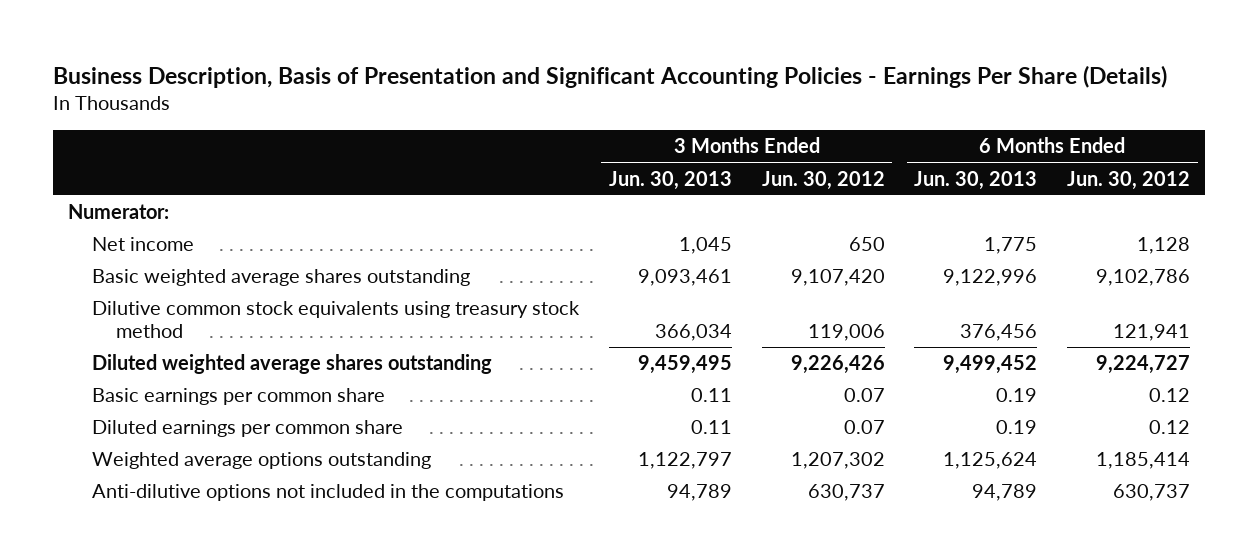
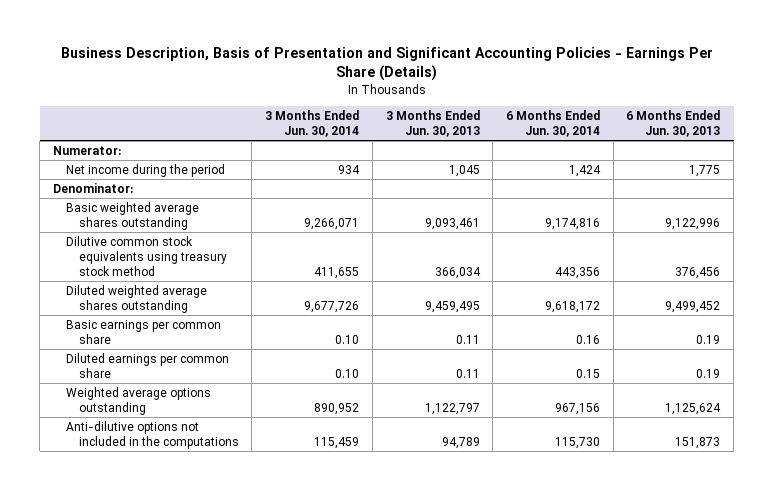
- | 3 Months Ended Jun. 30, 2013 | 3 Months Ended Jun. 30, 2012 | 6 Months Ended Jun. 30, 2013 | 6 Months Ended Jun. 30, 2012
+ | 3 Months Ended Jun. 30, 2014 | 3 Months Ended Jun. 30, 2013 | 6 Months Ended Jun. 30, 2014 | 6 Months Ended Jun. 30, 2013
- Net income | 1,045 | 650 | 1,775 | 1,128
+ Net income during the period | 934 | 1,045 | 1,424 | 1,775
+ Denominator:
- Anti-dilutive options not included in the computations | 94,789 | 630,737 | 94,789 | 630,737
+ Anti-dilutive options not included in the computations | 115,459 | 94,789 | 115,730 | 151,873

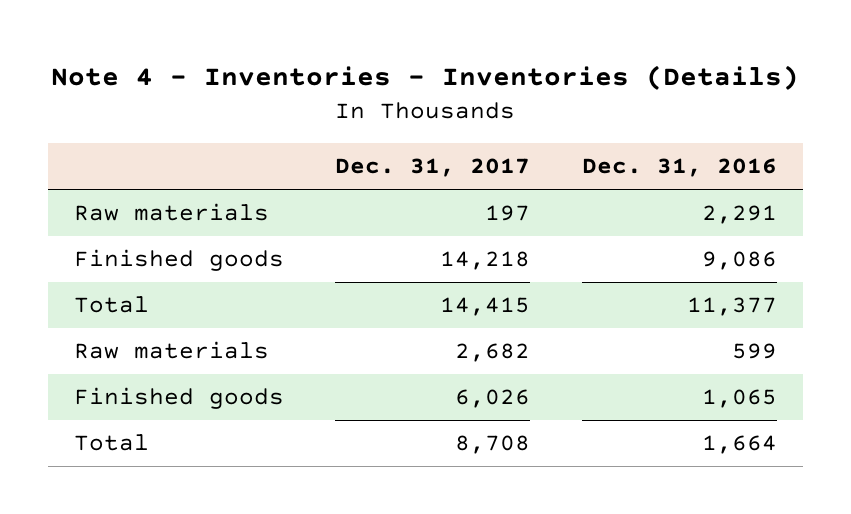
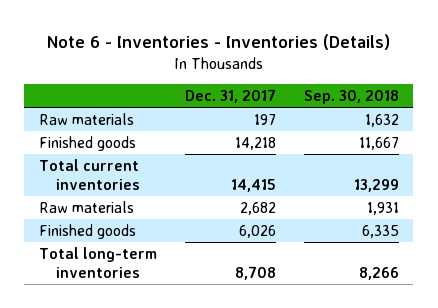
- Note 4 - Inventories - Inventories (Details)
+ Note 6 - Inventories - Inventories (Details)
- | Dec. 31, 2017 | Dec. 31, 2016
+ | Dec. 31, 2017 | Sep. 30, 2018
- Total | 14,415 | 11,377
+ Total current inventories | 14,415 | 13,299
- Total | 8,708 | 1,664
+ Total long-term inventories | 8,708 | 8,266

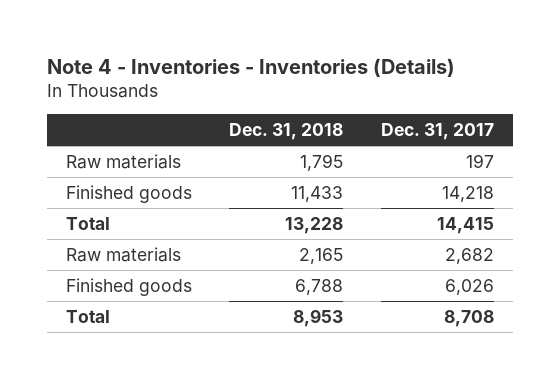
- Note 6 - Inventories - Inventories (Details)
+ Note 4 - Inventories - Inventories (Details)
- | Dec. 31, 2017 | Sep. 30, 2018
+ | Dec. 31, 2018 | Dec. 31, 2017
- Total current inventories | 14,415 | 13,299
+ Total | 13,228 | 14,415
- Total long-term inventories | 8,708 | 8,266
+ Total | 8,953 | 8,708

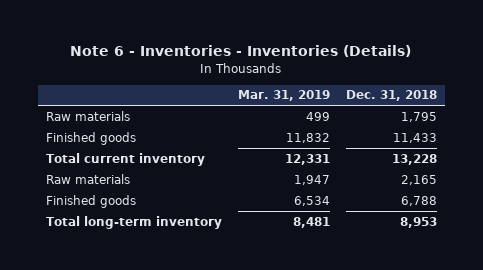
- Note 4 - Inventories - Inventories (Details)
+ Note 6 - Inventories - Inventories (Details)
- | Dec. 31, 2018 | Dec. 31, 2017
+ | Mar. 31, 2019 | Dec. 31, 2018
- Total | 13,228 | 14,415
+ Total current inventory | 12,331 | 13,228
- Total | 8,953 | 8,708
+ Total long-term inventory | 8,481 | 8,953

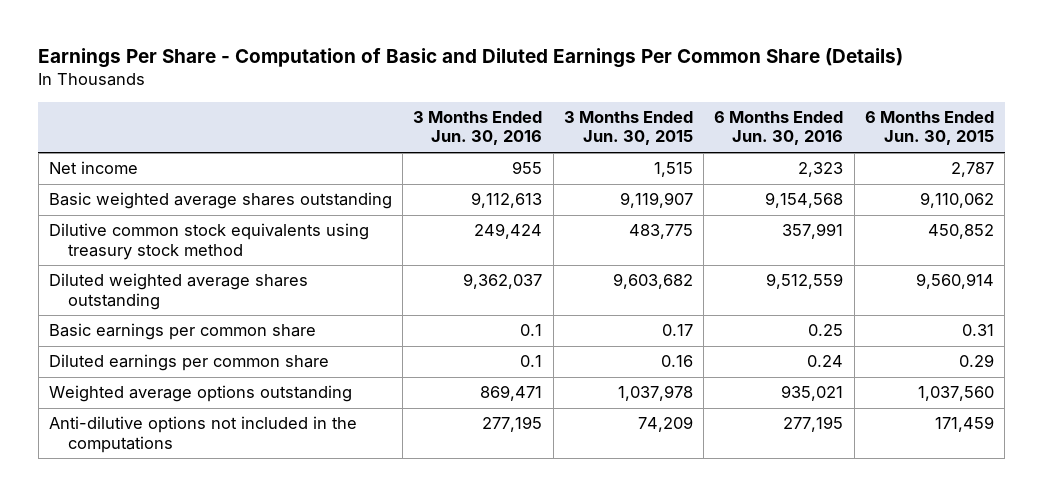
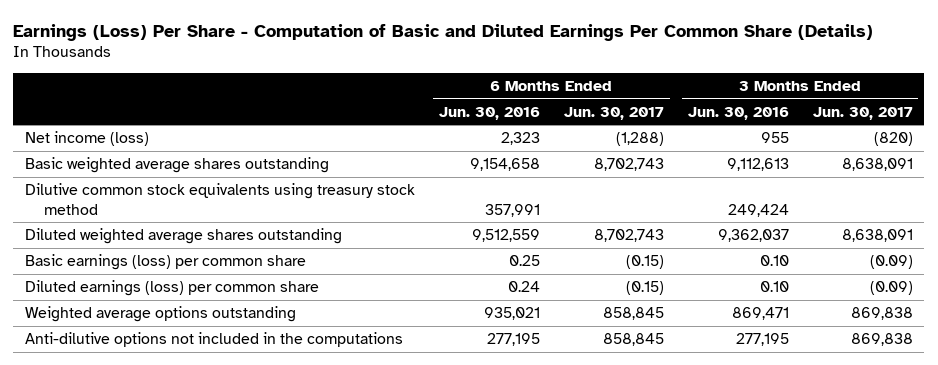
- Earnings Per Share - Computation of Basic and Diluted Earnings Per Common Share (Details)
+ Earnings (Loss) Per Share - Computation of Basic and Diluted Earnings Per Common Share (Details)
- | 3 Months Ended Jun. 30, 2016 | 3 Months Ended Jun. 30, 2015 | 6 Months Ended Jun. 30, 2016 | 6 Months Ended Jun. 30, 2015
+ | 6 Months Ended Jun. 30, 2016 | 6 Months Ended Jun. 30, 2017 | 3 Months Ended Jun. 30, 2016 | 3 Months Ended Jun. 30, 2017
- Net income | 955 | 1,515 | 2,323 | 2,787
- Basic weighted average shares outstanding | 9,112,613 | 9,119,907 | 9,154,568 | 9,110,062
+ Net income (loss) | 2,323 | (1,288) | 955 | (820)
+ Basic weighted average shares outstanding | 9,154,658 | 8,702,743 | 9,112,613 | 8,638,091
- Basic earnings per common share | 0.1 | 0.17 | 0.25 | 0.31
- Diluted earnings per common share | 0.1 | 0.16 | 0.24 | 0.29
+ Basic earnings (loss) per common share | 0.25 | (0.15) | 0.10 | (0.09)
+ Diluted earnings (loss) per common share | 0.24 | (0.15) | 0.10 | (0.09)

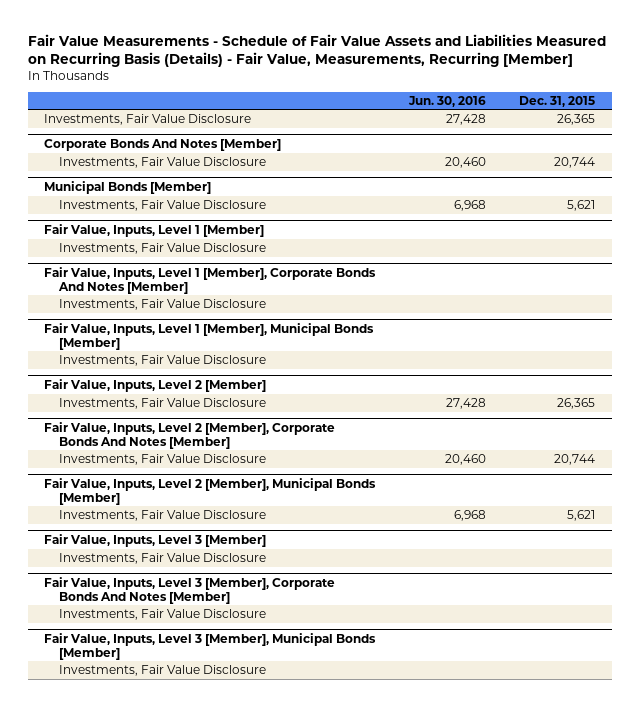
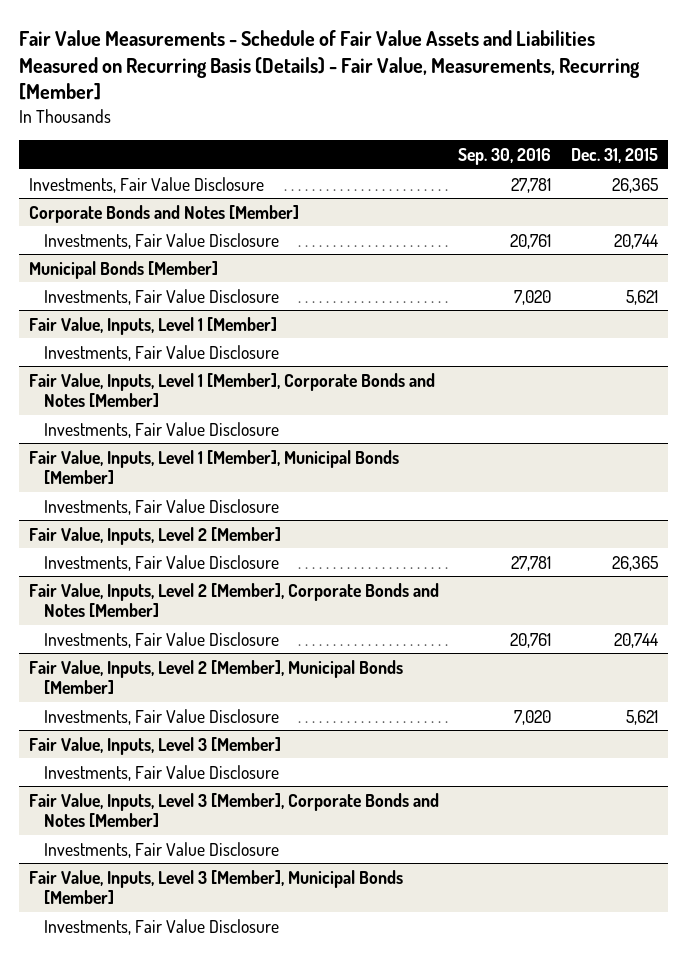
- | Jun. 30, 2016 | Dec. 31, 2015
+ | Sep. 30, 2016 | Dec. 31, 2015
- Corporate Bonds And Notes [Member]
+ Corporate Bonds and Notes [Member]
- Fair Value, Inputs, Level 1 [Member], Corporate Bonds And Notes [Member]
+ Fair Value, Inputs, Level 1 [Member], Corporate Bonds and Notes [Member]
- Fair Value, Inputs, Level 2 [Member], Corporate Bonds And Notes [Member]
+ Fair Value, Inputs, Level 2 [Member], Corporate Bonds and Notes [Member]
- Fair Value, Inputs, Level 3 [Member], Corporate Bonds And Notes [Member]
+ Fair Value, Inputs, Level 3 [Member], Corporate Bonds and Notes [Member]

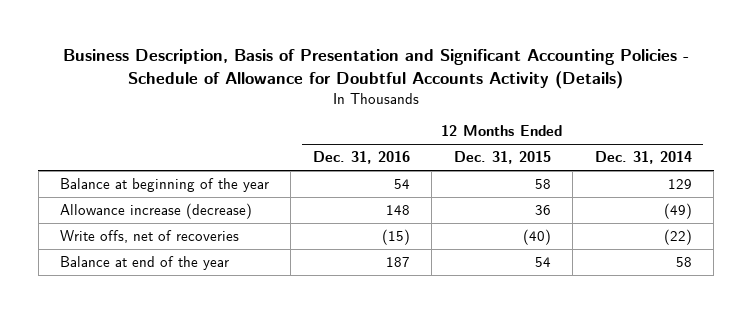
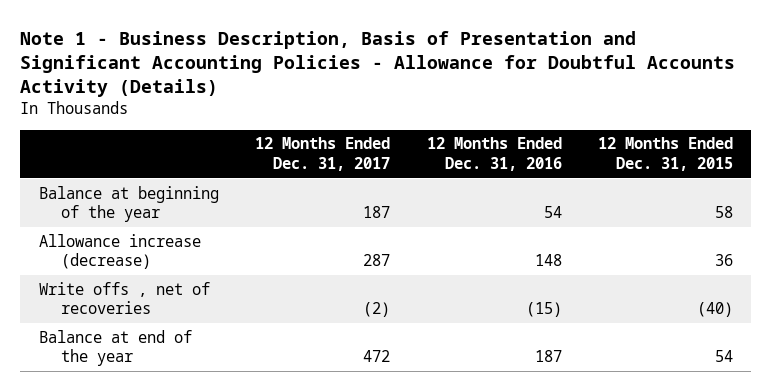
- Business Description, Basis of Presentation and Significant Accounting Policies - Schedule of Allowance for Doubtful Accounts Activity (Details)
+ Note 1 - Business Description, Basis of Presentation and Significant Accounting Policies - Allowance for Doubtful Accounts Activity (Details)
- | 12 Months Ended Dec. 31, 2016 | 12 Months Ended Dec. 31, 2015 | 12 Months Ended Dec. 31, 2014
+ | 12 Months Ended Dec. 31, 2017 | 12 Months Ended Dec. 31, 2016 | 12 Months Ended Dec. 31, 2015
- Write offs, net of recoveries | (15) | (40) | (22)
+ Write offs , net of recoveries | (2) | (15) | (40)

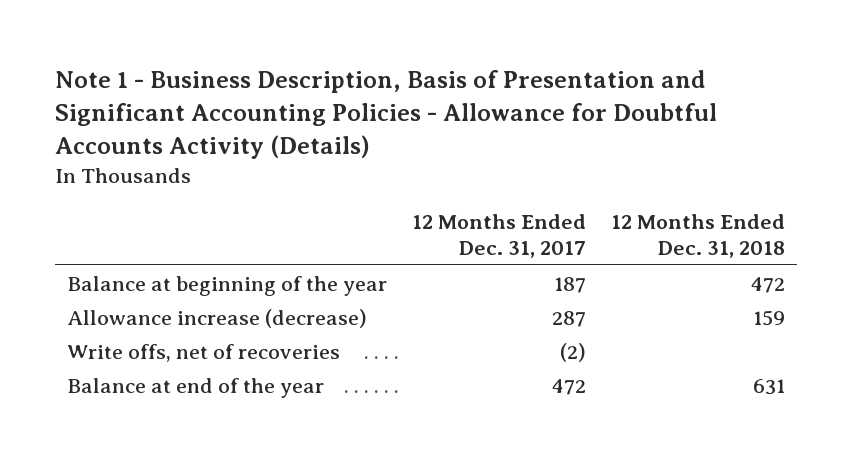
- | 12 Months Ended Dec. 31, 2017 | 12 Months Ended Dec. 31, 2016 | 12 Months Ended Dec. 31, 2015
+ | 12 Months Ended Dec. 31, 2017 | 12 Months Ended Dec. 31, 2018
- Write offs , net of recoveries | (2) | (15) | (40)
+ Write offs, net of recoveries | (2) |

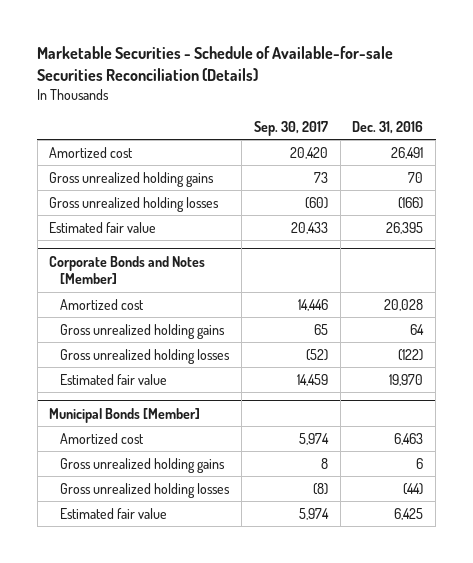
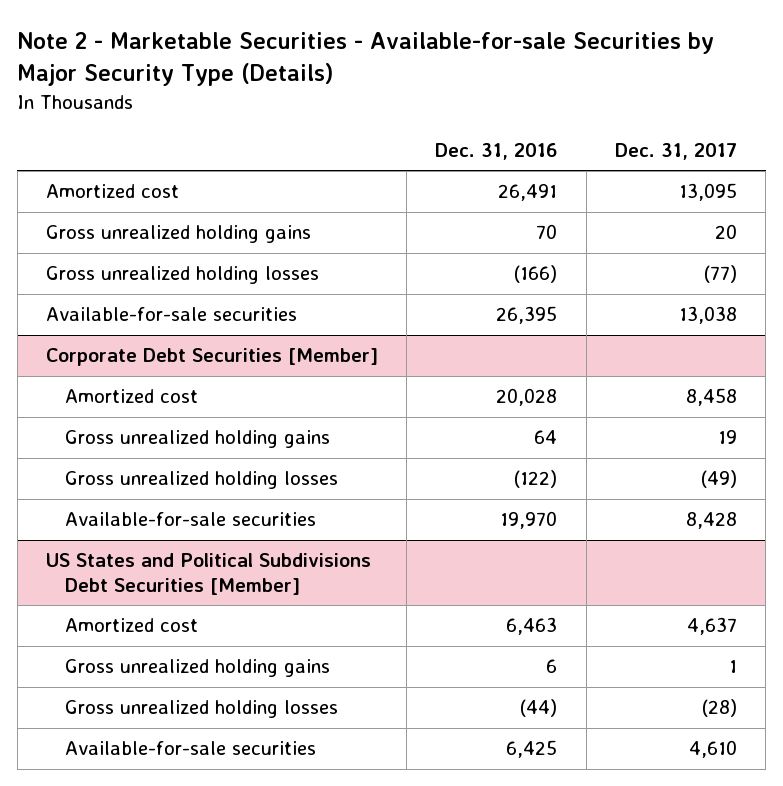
- Marketable Securities - Schedule of Available-for-sale Securities Reconciliation (Details)
+ Note 2 - Marketable Securities - Available-for-sale Securities by Major Security Type (Details)
- | Sep. 30, 2017 | Dec. 31, 2016
+ | Dec. 31, 2016 | Dec. 31, 2017
- Estimated fair value | 20,433 | 26,395
- Corporate Bonds and Notes [Member]
+ Available-for-sale securities | 26,395 | 13,038
+ Corporate Debt Securities [Member]
- Estimated fair value | 14,459 | 19,970
- Municipal Bonds [Member]
+ Available-for-sale securities | 19,970 | 8,428
+ US States and Political Subdivisions Debt Securities [Member]
- Estimated fair value | 5,974 | 6,425
+ Available-for-sale securities | 6,425 | 4,610

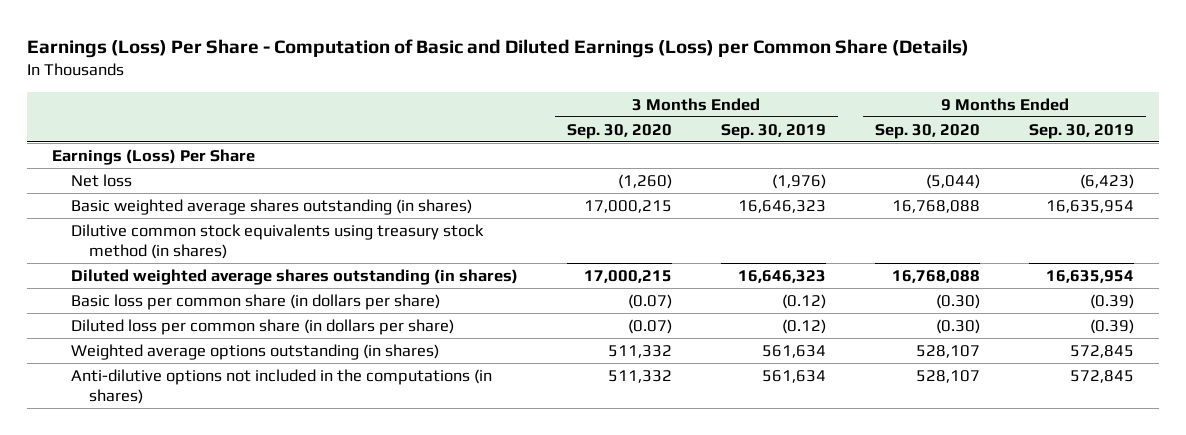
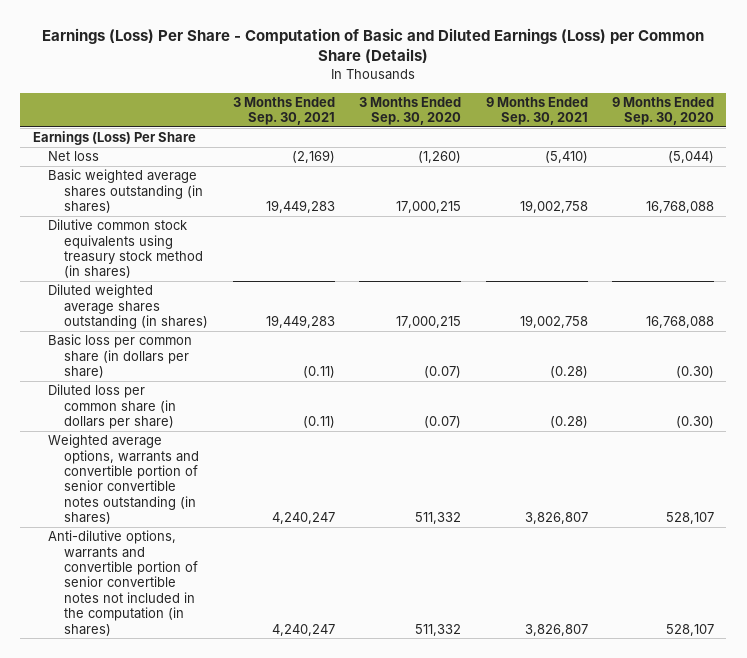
- | 3 Months Ended Sep. 30, 2020 | 3 Months Ended Sep. 30, 2019 | 9 Months Ended Sep. 30, 2020 | 9 Months Ended Sep. 30, 2019
+ | 3 Months Ended Sep. 30, 2021 | 3 Months Ended Sep. 30, 2020 | 9 Months Ended Sep. 30, 2021 | 9 Months Ended Sep. 30, 2020
- Weighted average options outstanding (in shares) | 511,332 | 561,634 | 528,107 | 572,845
- Anti-dilutive options not included in the computations (in shares) | 511,332 | 561,634 | 528,107 | 572,845
+ Weighted average options, warrants and convertible portion of senior convertible notes outstanding (in shares) | 4,240,247 | 511,332 | 3,826,807 | 528,107
+ Anti-dilutive options, warrants and convertible portion of senior convertible notes not included in the computation (in shares) | 4,240,247 | 511,332 | 3,826,807 | 528,107

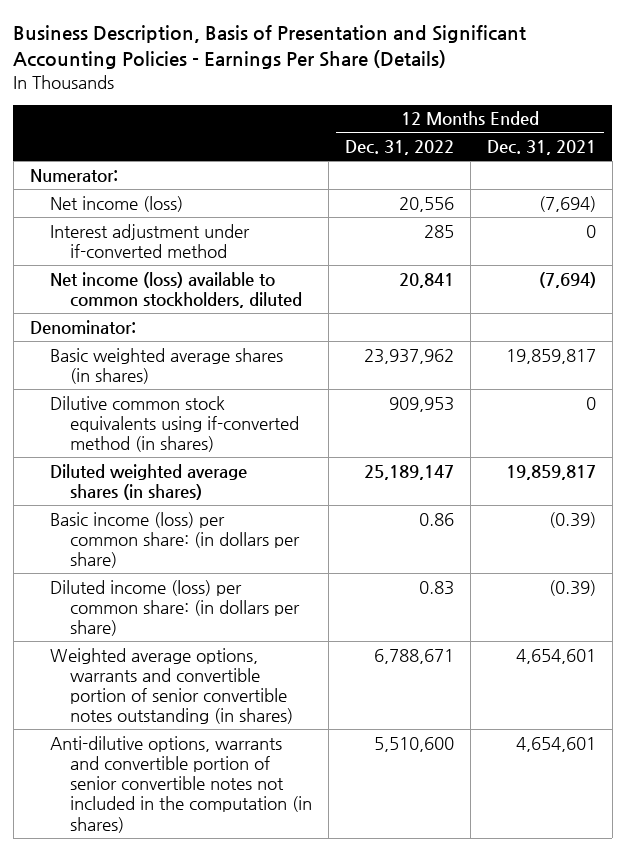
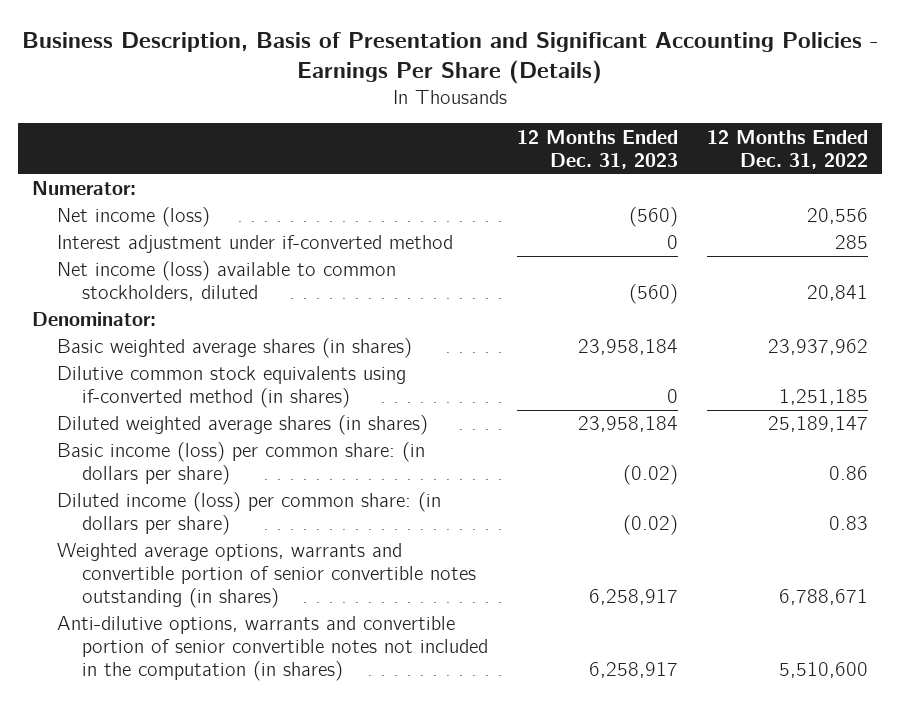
- | 12 Months Ended Dec. 31, 2022 | 12 Months Ended Dec. 31, 2021
+ | 12 Months Ended Dec. 31, 2023 | 12 Months Ended Dec. 31, 2022
- Dilutive common stock equivalents using if-converted method (in shares) | 909,953 | 0
+ Dilutive common stock equivalents using if-converted method (in shares) | 0 | 1,251,185

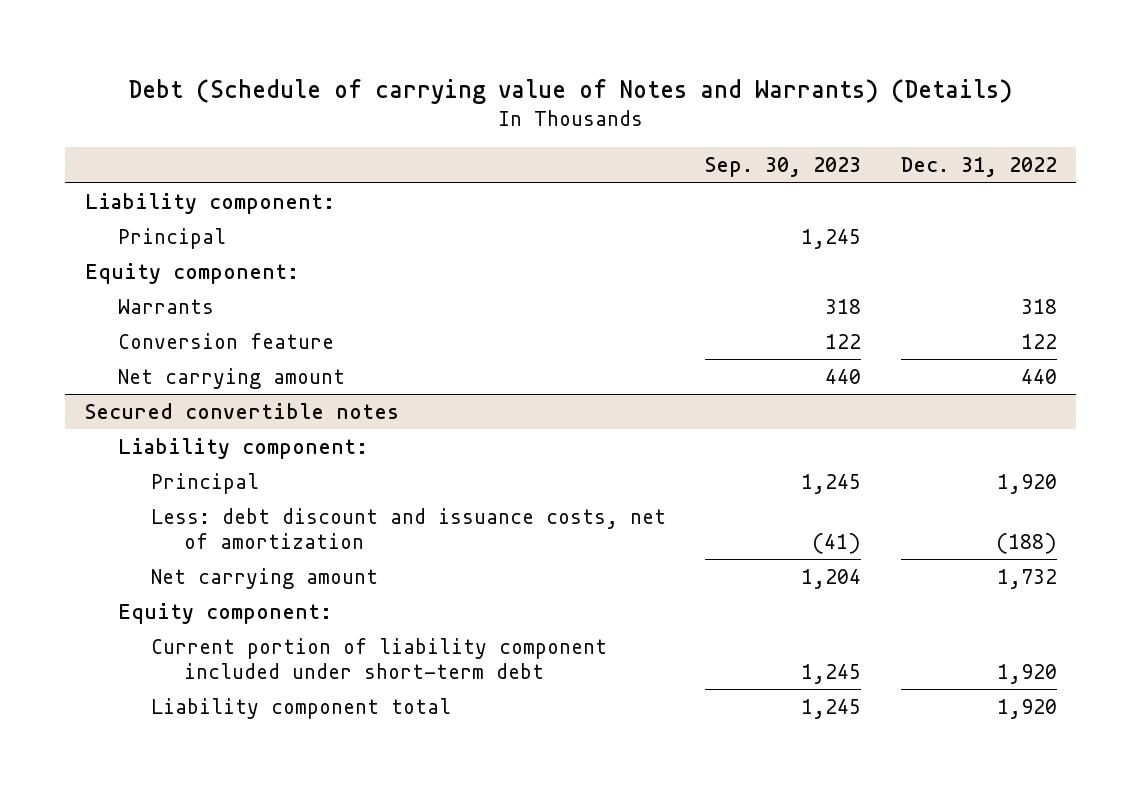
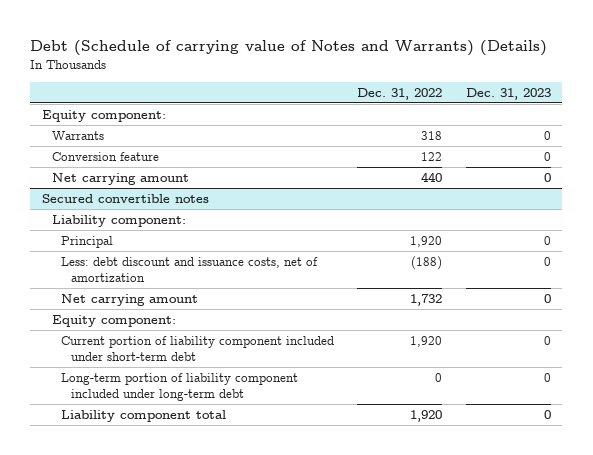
- | Sep. 30, 2023 | Dec. 31, 2022
+ | Dec. 31, 2022 | Dec. 31, 2023
- Liability component:
- Principal | 1,245 |
@ Secured convertible notes
+ Long-term portion of liability component included under long-term debt | 0 | 0

